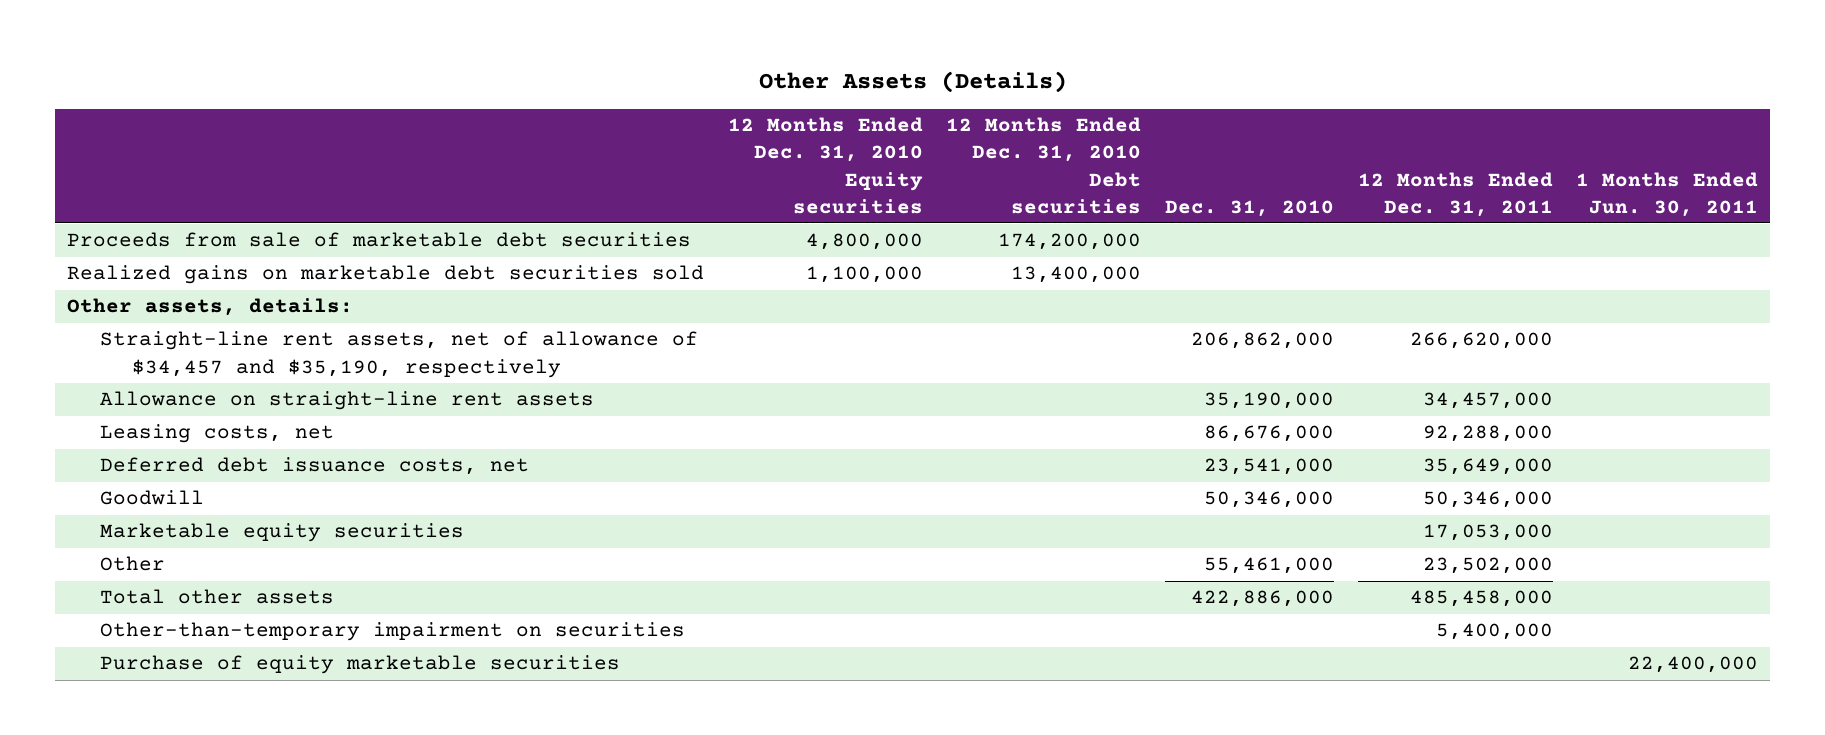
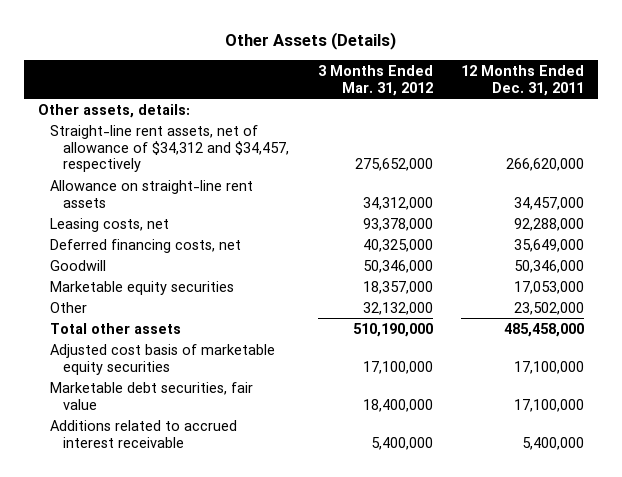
- | 12 Months Ended Dec. 31, 2010 Equity securities | 12 Months Ended Dec. 31, 2010 Debt securities | Dec. 31, 2010 | 12 Months Ended Dec. 31, 2011 | 1 Months Ended Jun. 30, 2011
+ | 3 Months Ended Mar. 31, 2012 | 12 Months Ended Dec. 31, 2011
- Proceeds from sale of marketable debt securities | 4,800,000 | 174,200,000 | | |
- Realized gains on marketable debt securities sold | 1,100,000 | 13,400,000 | | |
- Straight-line rent assets, net of allowance of $34,457 and $35,190, respectively | | | 206,862,000 | 266,620,000 |
+ Straight-line rent assets, net of allowance of $34,312 and $34,457, respectively | 275,652,000 | 266,620,000
- Deferred debt issuance costs, net | | | 23,541,000 | 35,649,000 |
+ Deferred financing costs, net | 40,325,000 | 35,649,000
- Other-than-temporary impairment on securities | | | | 5,400,000 |
- Purchase of equity marketable securities | | | | | 22,400,000
+ Adjusted cost basis of marketable equity securities | 17,100,000 | 17,100,000
+ Marketable debt securities, fair value | 18,400,000 | 17,100,000
+ Additions related to accrued interest receivable | 5,400,000 | 5,400,000

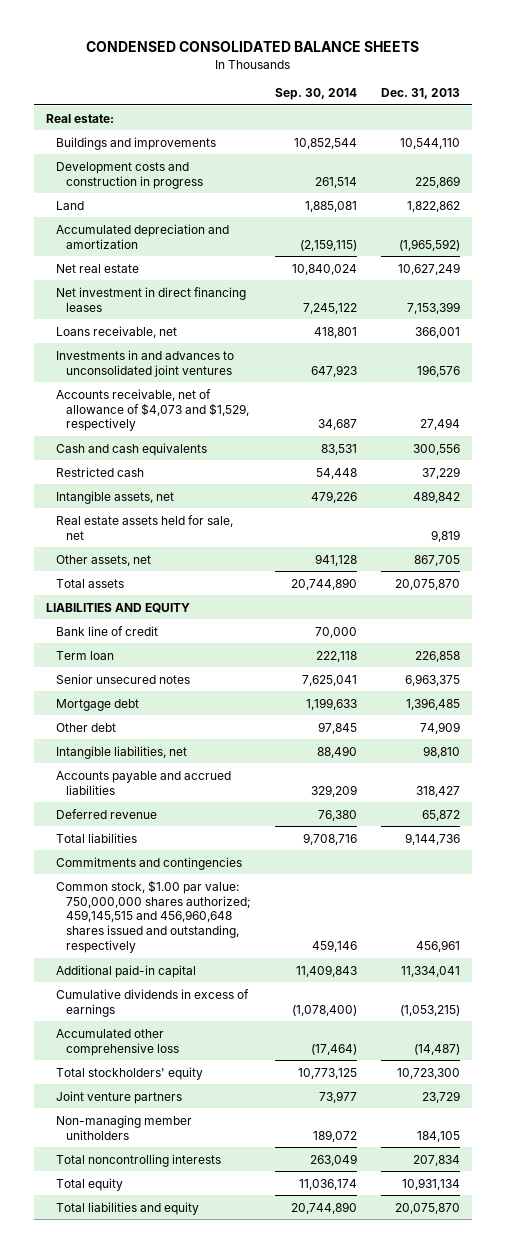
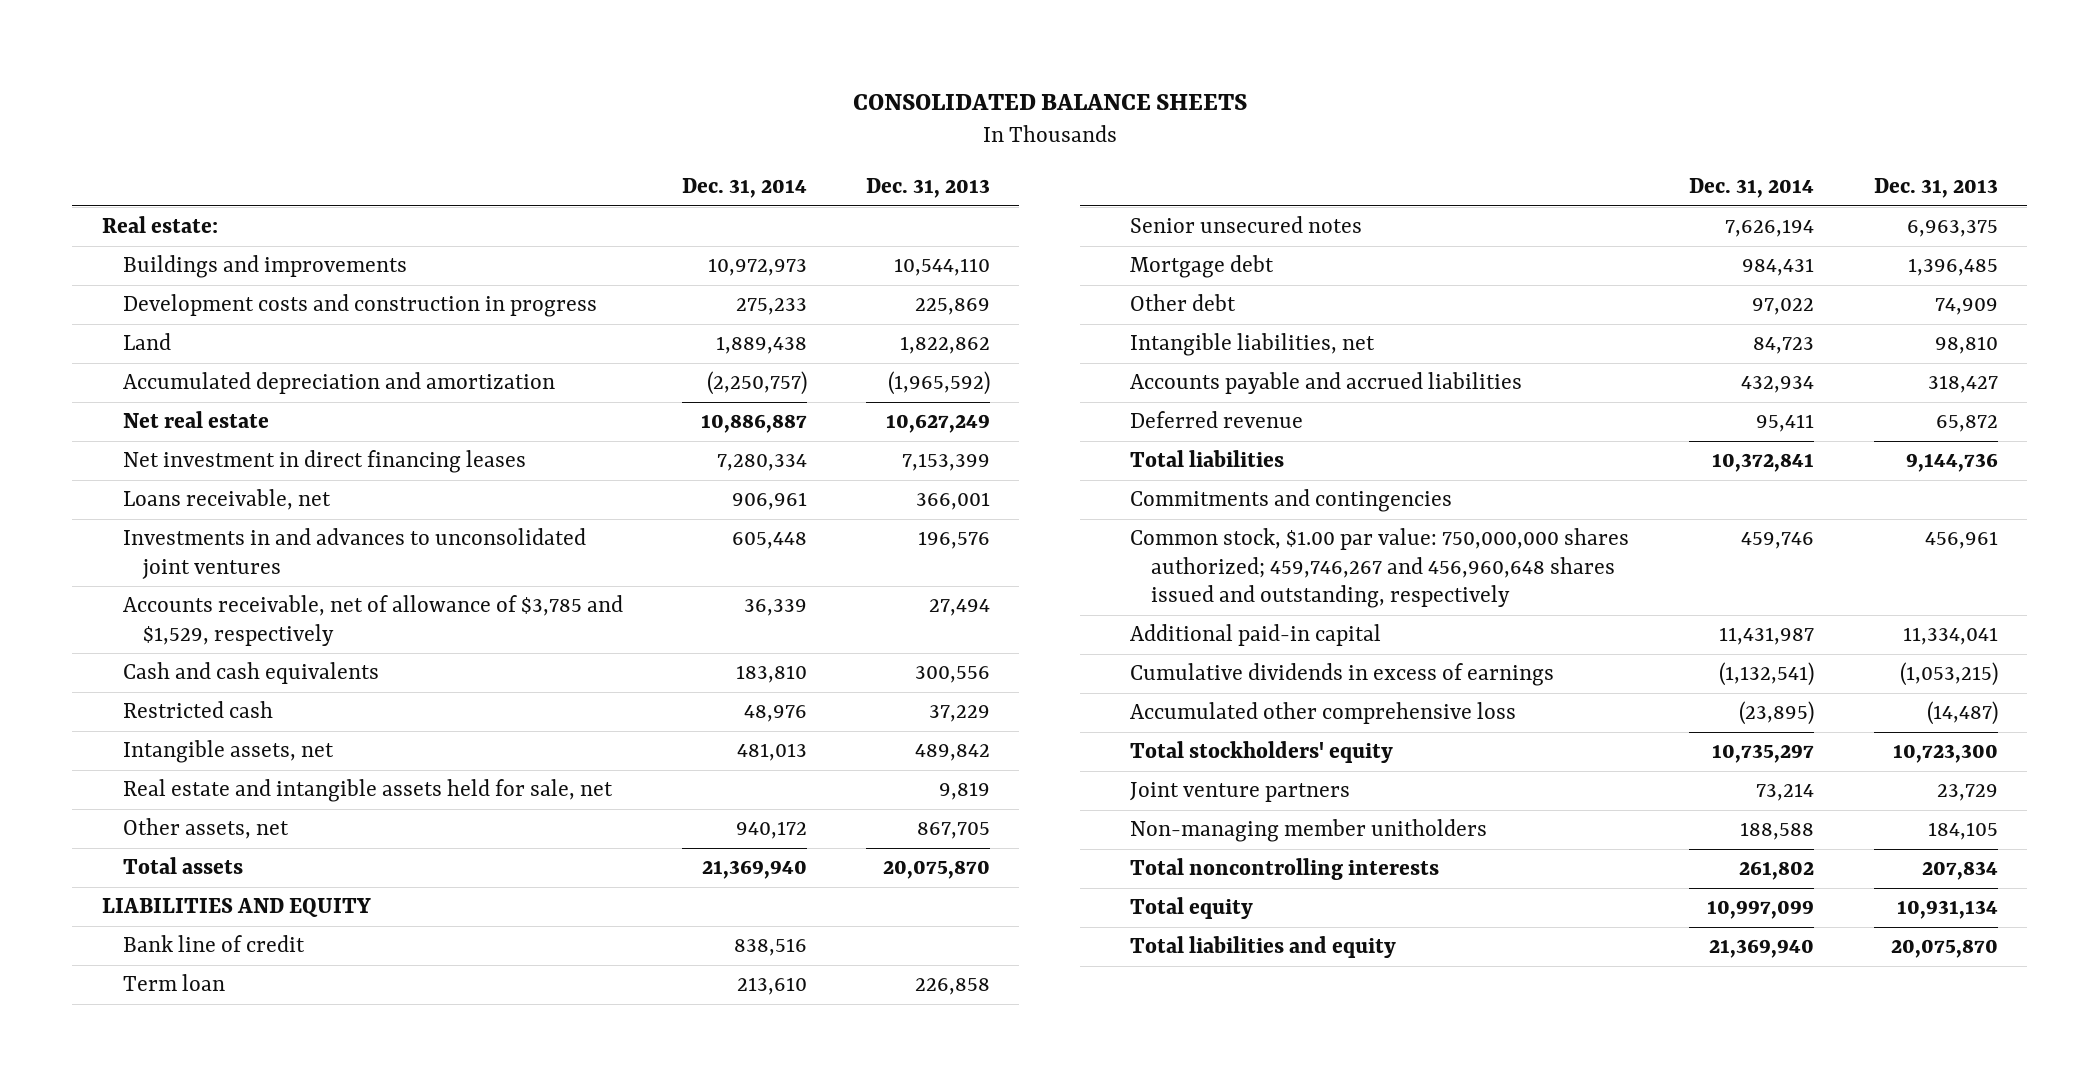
- CONDENSED CONSOLIDATED BALANCE SHEETS
+ CONSOLIDATED BALANCE SHEETS
- | Sep. 30, 2014 | Dec. 31, 2013
+ | Dec. 31, 2014 | Dec. 31, 2013
- Accounts receivable, net of allowance of $4,073 and $1,529, respectively | 34,687 | 27,494
+ Accounts receivable, net of allowance of $3,785 and $1,529, respectively | 36,339 | 27,494
- Real estate assets held for sale, net | | 9,819
+ Real estate and intangible assets held for sale, net | | 9,819
- Common stock, $1.00 par value: 750,000,000 shares authorized; 459,145,515 and 456,960,648 shares issued and outstanding, respectively | 459,146 | 456,961
+ Common stock, $1.00 par value: 750,000,000 shares authorized; 459,746,267 and 456,960,648 shares issued and outstanding, respectively | 459,746 | 456,961

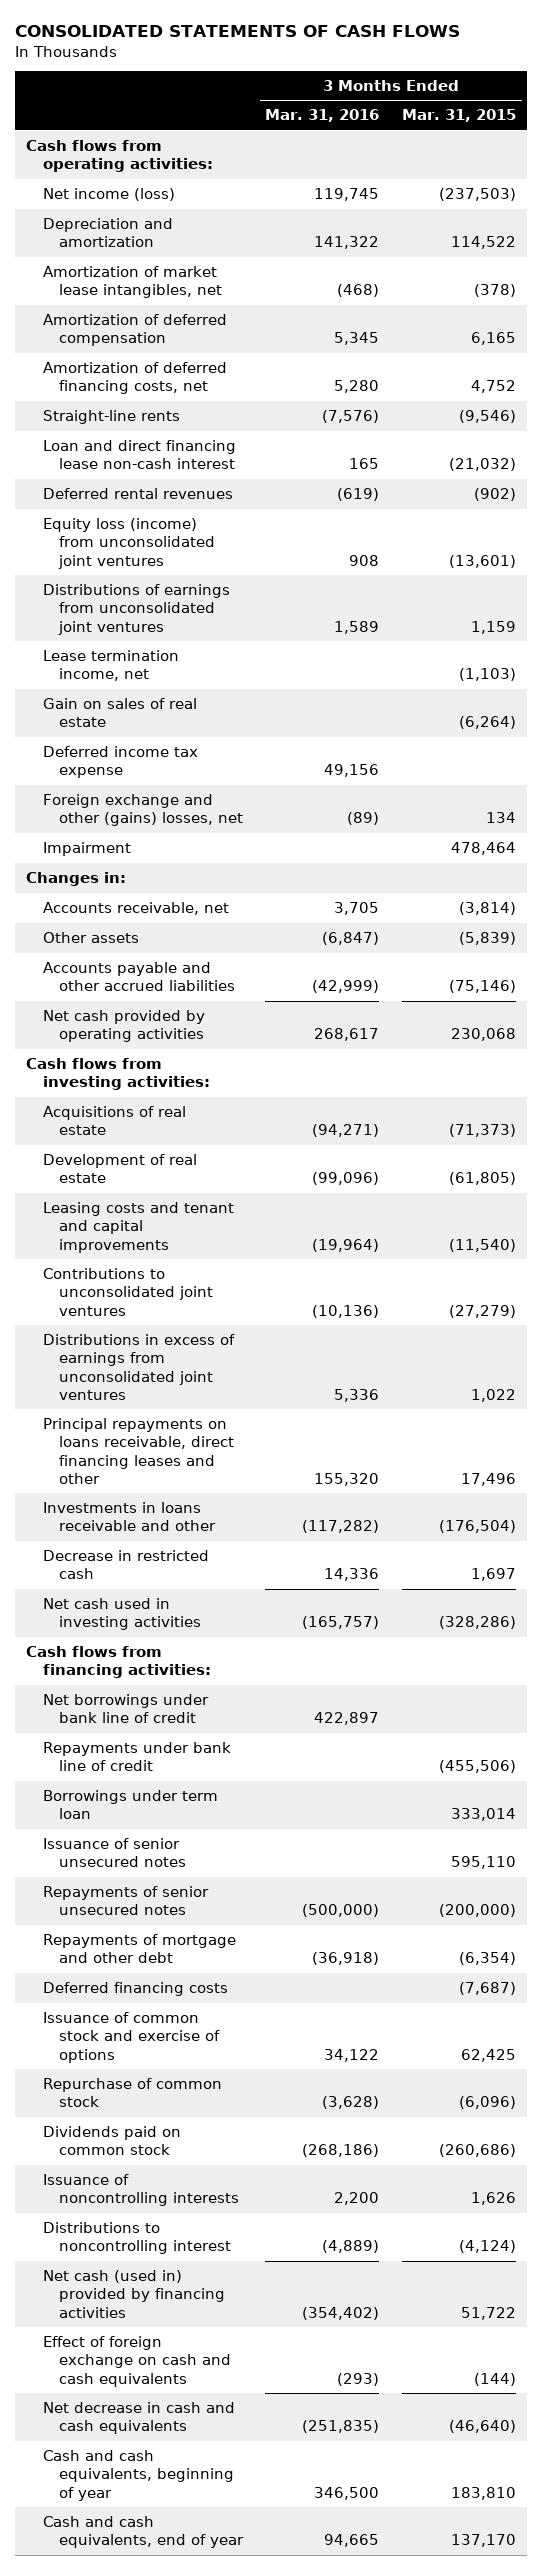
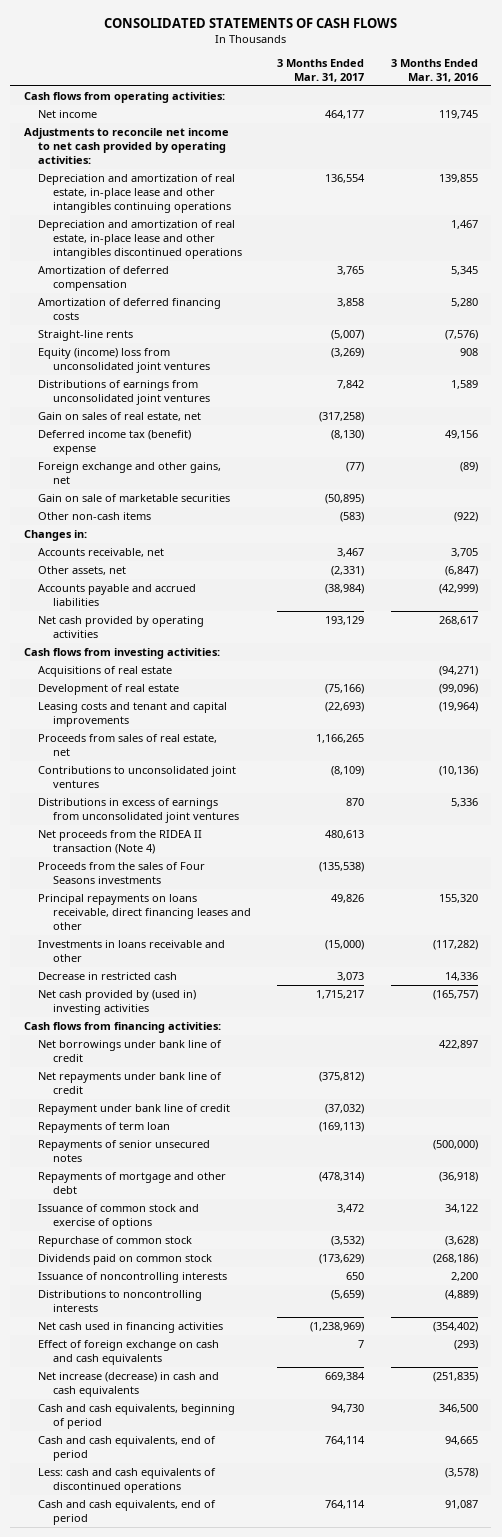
- | 3 Months Ended Mar. 31, 2016 | 3 Months Ended Mar. 31, 2015
+ | 3 Months Ended Mar. 31, 2017 | 3 Months Ended Mar. 31, 2016
- Net income (loss) | 119,745 | (237,503)
- Depreciation and amortization | 141,322 | 114,522
- Amortization of market lease intangibles, net | (468) | (378)
+ Net income | 464,177 | 119,745
+ Adjustments to reconcile net income to net cash provided by operating activities:
+ Depreciation and amortization of real estate, in-place lease and other intangibles continuing operations | 136,554 | 139,855
+ Depreciation and amortization of real estate, in-place lease and other intangibles discontinued operations | | 1,467
- Amortization of deferred financing costs, net | 5,280 | 4,752
+ Amortization of deferred financing costs | 3,858 | 5,280
- Loan and direct financing lease non-cash interest | 165 | (21,032)
- Deferred rental revenues | (619) | (902)
- Equity loss (income) from unconsolidated joint ventures | 908 | (13,601)
+ Equity (income) loss from unconsolidated joint ventures | (3,269) | 908
- Lease termination income, net | | (1,103)
- Gain on sales of real estate | | (6,264)
- Deferred income tax expense | 49,156 |
- Foreign exchange and other (gains) losses, net | (89) | 134
- Impairment | | 478,464
+ Gain on sales of real estate, net | (317,258) |
+ Deferred income tax (benefit) expense | (8,130) | 49,156
+ Foreign exchange and other gains, net | (77) | (89)
+ Gain on sale of marketable securities | (50,895) |
+ Other non-cash items | (583) | (922)
- Other assets | (6,847) | (5,839)
- Accounts payable and other accrued liabilities | (42,999) | (75,146)
+ Other assets, net | (2,331) | (6,847)
+ Accounts payable and accrued liabilities | (38,984) | (42,999)
+ Proceeds from sales of real estate, net | 1,166,265 |
+ Net proceeds from the RIDEA II transaction (Note 4) | 480,613 |
+ Proceeds from the sales of Four Seasons investments | (135,538) |
- Net cash used in investing activities | (165,757) | (328,286)
+ Net cash provided by (used in) investing activities | 1,715,217 | (165,757)
- Repayments under bank line of credit | | (455,506)
- Borrowings under term loan | | 333,014
- Issuance of senior unsecured notes | | 595,110
+ Net repayments under bank line of credit | (375,812) |
+ Repayment under bank line of credit | (37,032) |
+ Repayments of term loan | (169,113) |
- Deferred financing costs | | (7,687)
- Distributions to noncontrolling interest | (4,889) | (4,124)
- Net cash (used in) provided by financing activities | (354,402) | 51,722
+ Distributions to noncontrolling interests | (5,659) | (4,889)
+ Net cash used in financing activities | (1,238,969) | (354,402)
- Net decrease in cash and cash equivalents | (251,835) | (46,640)
- Cash and cash equivalents, beginning of year | 346,500 | 183,810
- Cash and cash equivalents, end of year | 94,665 | 137,170
+ Net increase (decrease) in cash and cash equivalents | 669,384 | (251,835)
+ Cash and cash equivalents, beginning of period | 94,730 | 346,500
+ Cash and cash equivalents, end of period | 764,114 | 94,665
+ Less: cash and cash equivalents of discontinued operations | | (3,578)
+ Cash and cash equivalents, end of period | 764,114 | 91,087

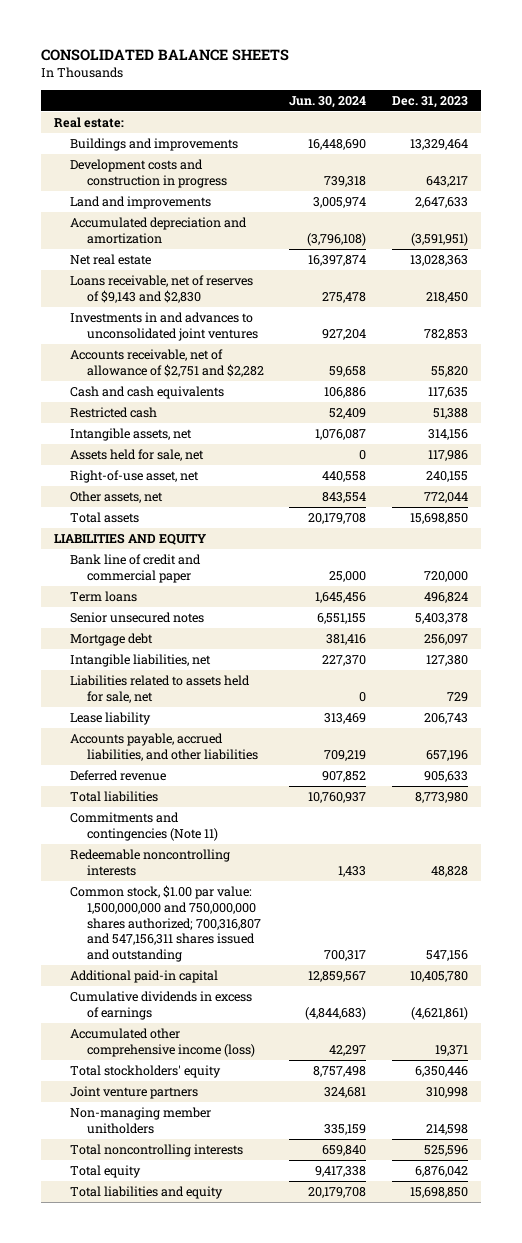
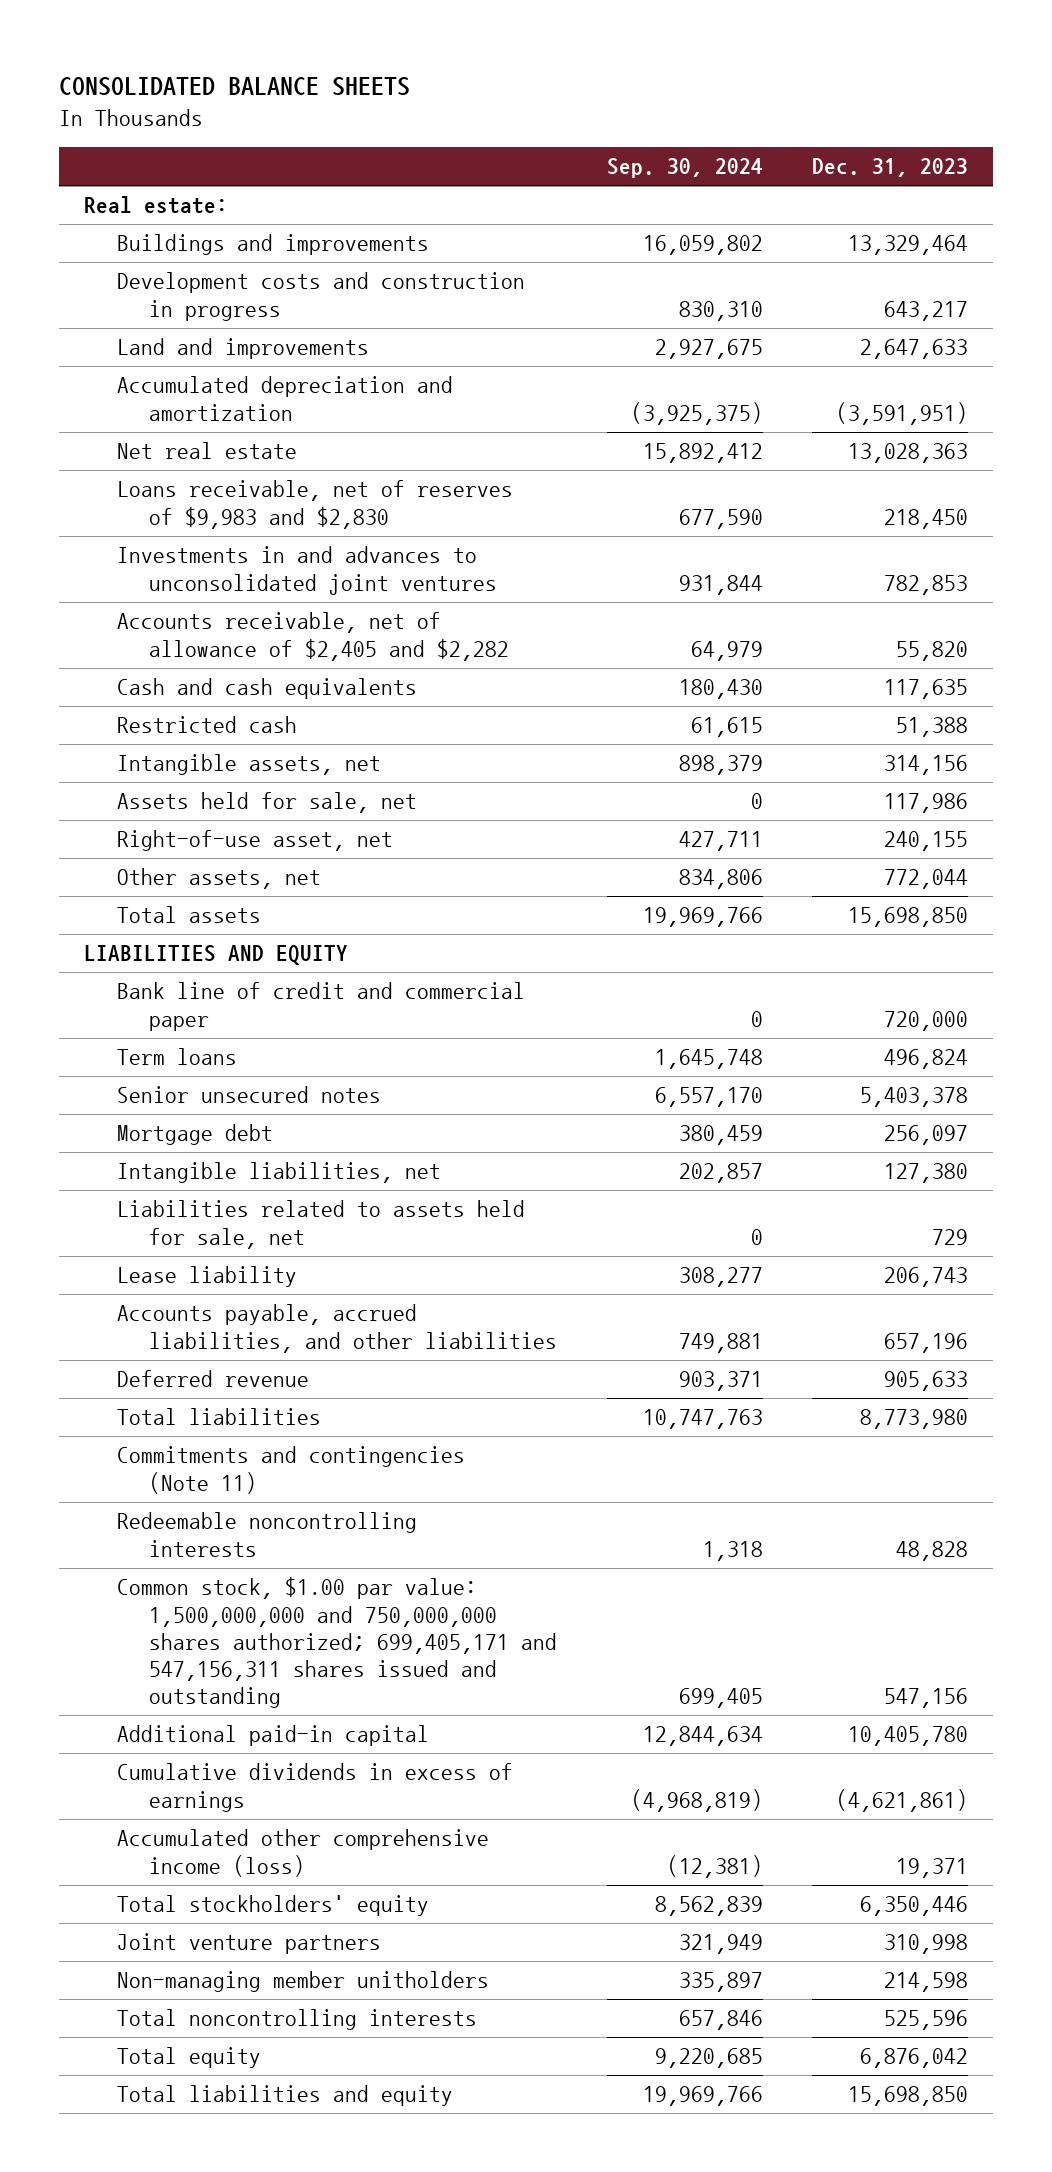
- | Jun. 30, 2024 | Dec. 31, 2023
+ | Sep. 30, 2024 | Dec. 31, 2023
- Loans receivable, net of reserves of $9,143 and $2,830 | 275,478 | 218,450
+ Loans receivable, net of reserves of $9,983 and $2,830 | 677,590 | 218,450
- Accounts receivable, net of allowance of $2,751 and $2,282 | 59,658 | 55,820
+ Accounts receivable, net of allowance of $2,405 and $2,282 | 64,979 | 55,820
- Common stock, $1.00 par value: 1,500,000,000 and 750,000,000 shares authorized; 700,316,807 and 547,156,311 shares issued and outstanding | 700,317 | 547,156
+ Common stock, $1.00 par value: 1,500,000,000 and 750,000,000 shares authorized; 699,405,171 and 547,156,311 shares issued and outstanding | 699,405 | 547,156

